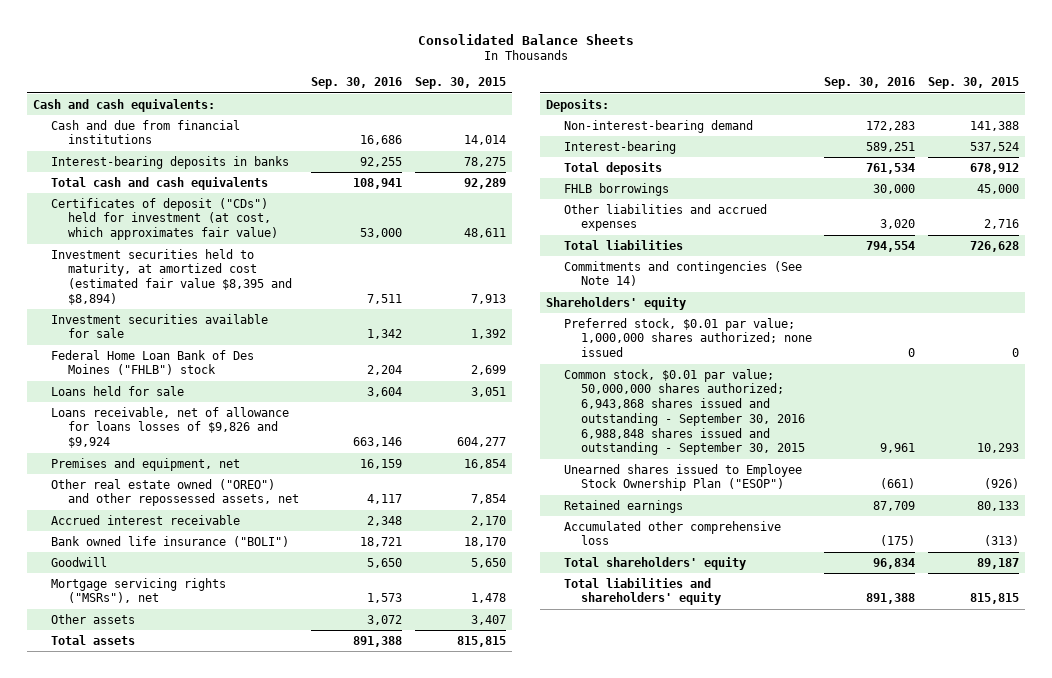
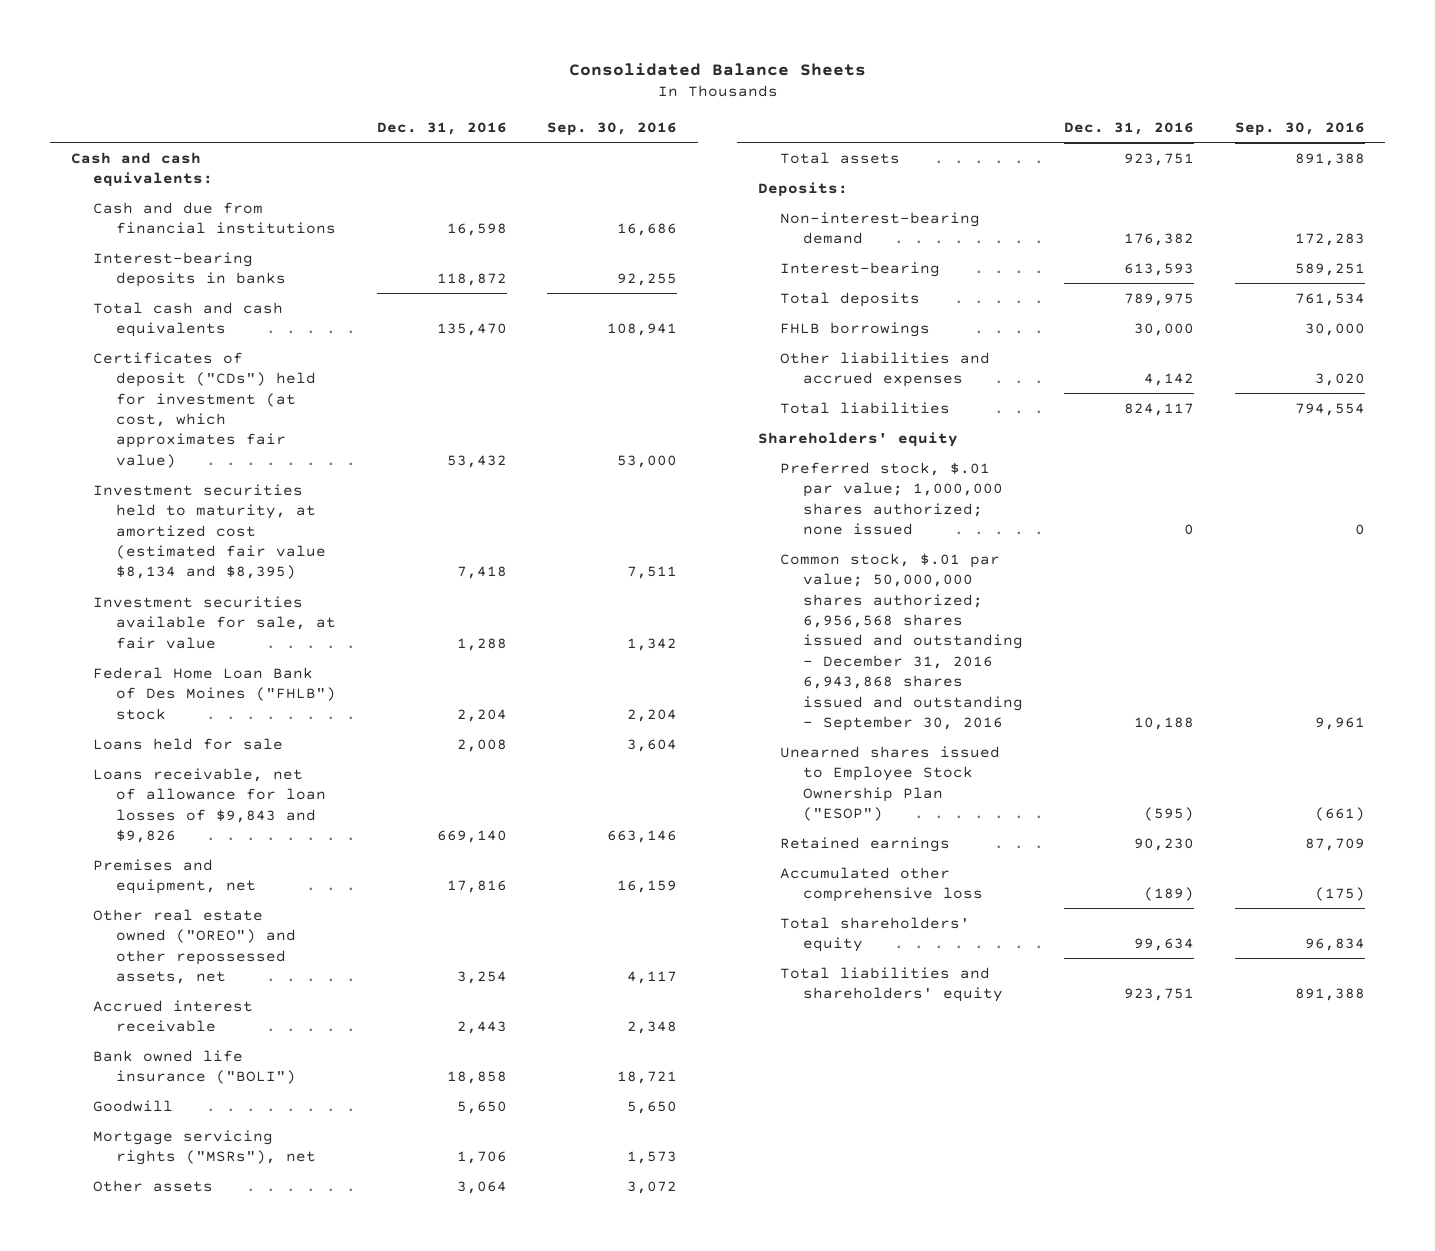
- | Sep. 30, 2016 | Sep. 30, 2015
+ | Dec. 31, 2016 | Sep. 30, 2016
- Investment securities held to maturity, at amortized cost (estimated fair value $8,395 and $8,894) | 7,511 | 7,913
- Investment securities available for sale | 1,342 | 1,392
+ Investment securities held to maturity, at amortized cost (estimated fair value $8,134 and $8,395) | 7,418 | 7,511
+ Investment securities available for sale, at fair value | 1,288 | 1,342
- Loans receivable, net of allowance for loans losses of $9,826 and $9,924 | 663,146 | 604,277
+ Loans receivable, net of allowance for loan losses of $9,843 and $9,826 | 669,140 | 663,146
- Commitments and contingencies (See Note 14)
- Preferred stock, $0.01 par value; 1,000,000 shares authorized; none issued | 0 | 0
- Common stock, $0.01 par value; 50,000,000 shares authorized; 6,943,868 shares issued and outstanding - September 30, 2016 6,988,848 shares issued and outstanding - September 30, 2015 | 9,961 | 10,293
+ Preferred stock, $.01 par value; 1,000,000 shares authorized; none issued | 0 | 0
+ Common stock, $.01 par value; 50,000,000 shares authorized; 6,956,568 shares issued and outstanding - December 31, 2016 6,943,868 shares issued and outstanding - September 30, 2016 | 10,188 | 9,961

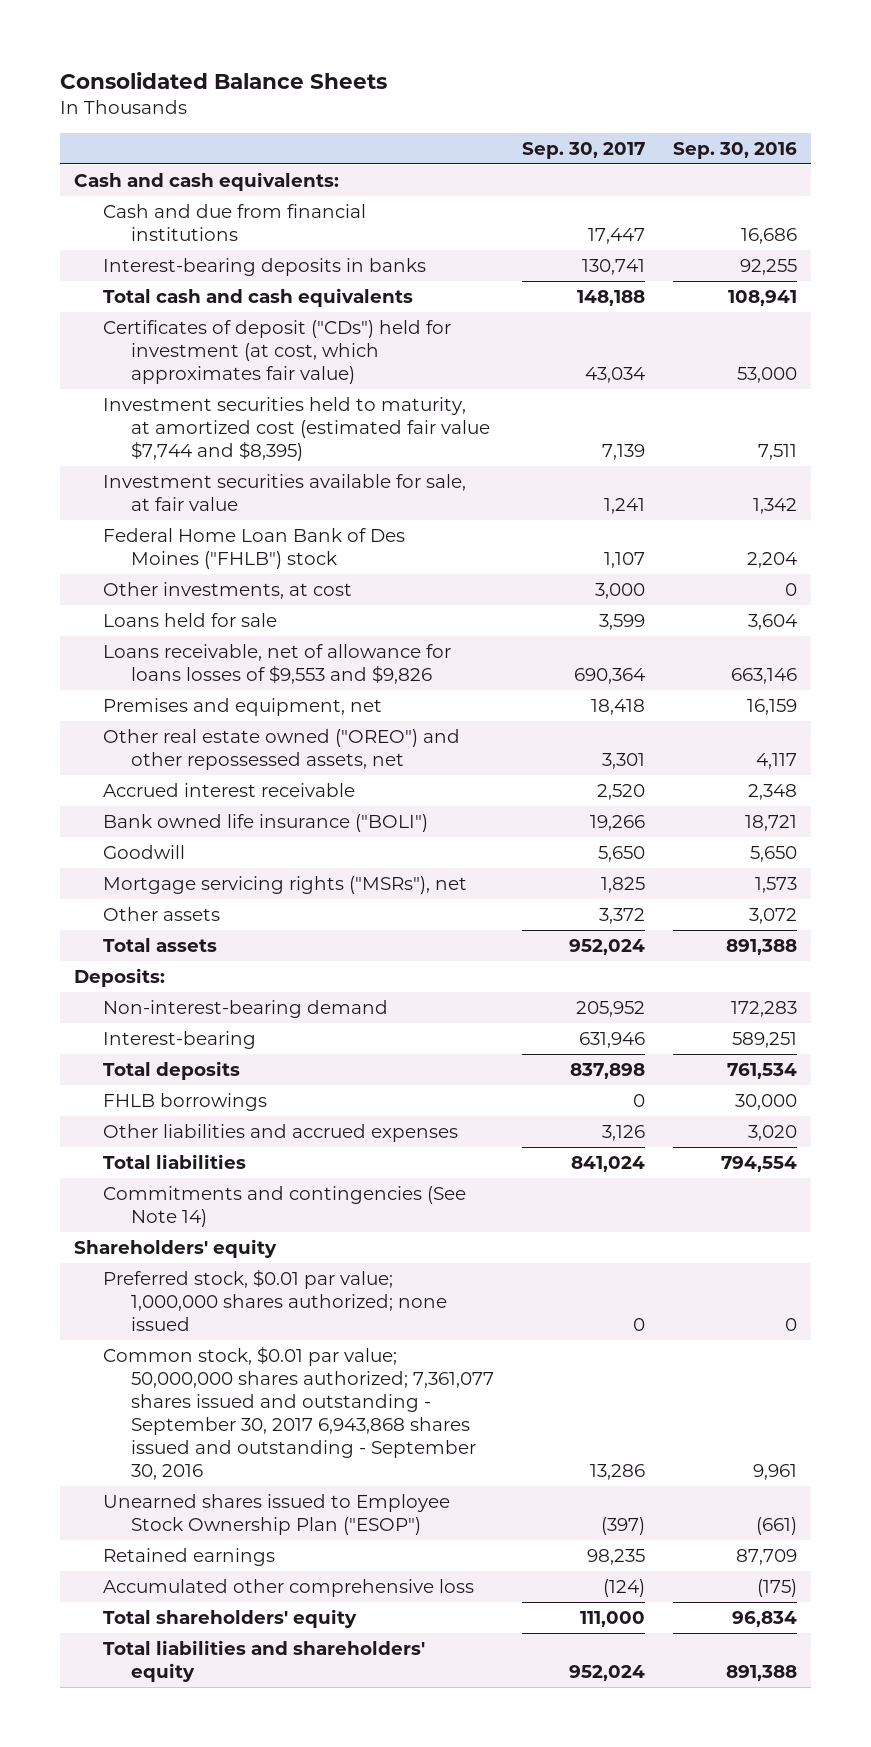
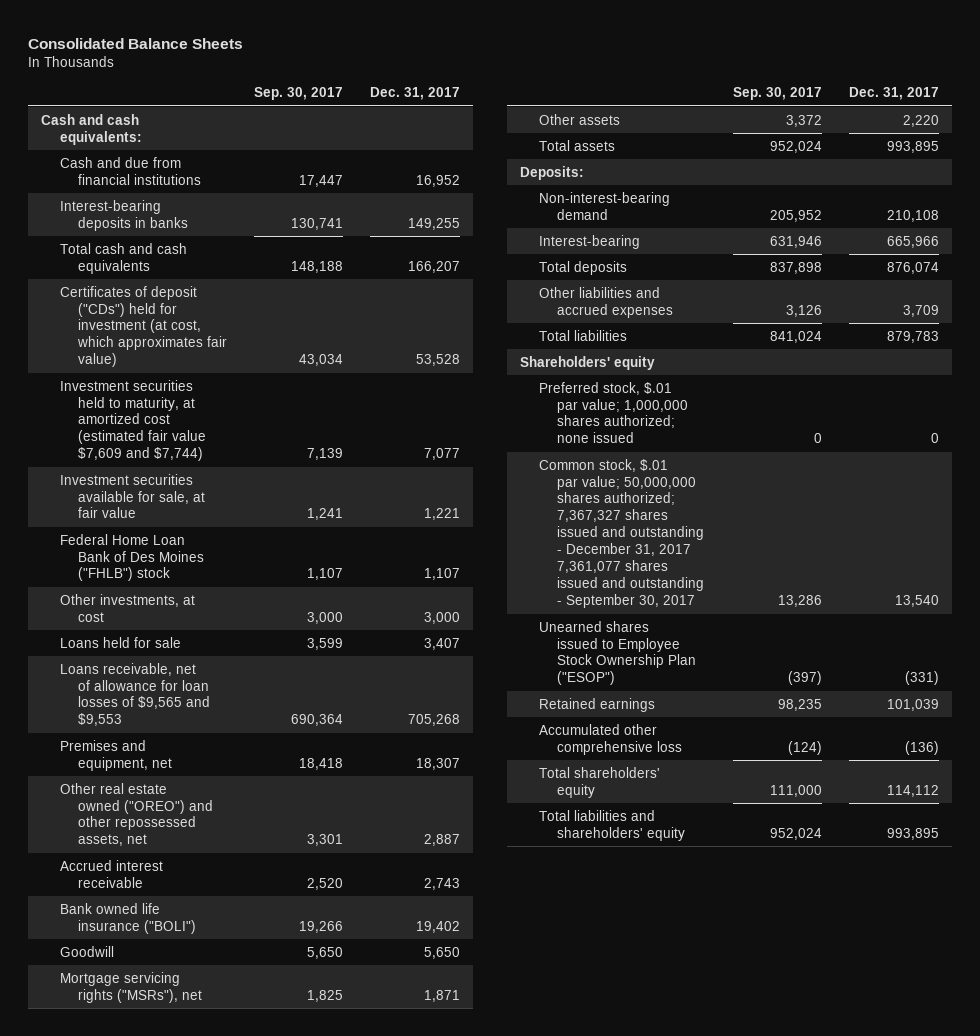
- | Sep. 30, 2017 | Sep. 30, 2016
+ | Sep. 30, 2017 | Dec. 31, 2017
- Investment securities held to maturity, at amortized cost (estimated fair value $7,744 and $8,395) | 7,139 | 7,511
+ Investment securities held to maturity, at amortized cost (estimated fair value $7,609 and $7,744) | 7,139 | 7,077
- Loans receivable, net of allowance for loans losses of $9,553 and $9,826 | 690,364 | 663,146
+ Loans receivable, net of allowance for loan losses of $9,565 and $9,553 | 690,364 | 705,268
- FHLB borrowings | 0 | 30,000
- Commitments and contingencies (See Note 14)
- Preferred stock, $0.01 par value; 1,000,000 shares authorized; none issued | 0 | 0
- Common stock, $0.01 par value; 50,000,000 shares authorized; 7,361,077 shares issued and outstanding - September 30, 2017 6,943,868 shares issued and outstanding - September 30, 2016 | 13,286 | 9,961
+ Preferred stock, $.01 par value; 1,000,000 shares authorized; none issued | 0 | 0
+ Common stock, $.01 par value; 50,000,000 shares authorized; 7,367,327 shares issued and outstanding - December 31, 2017 7,361,077 shares issued and outstanding - September 30, 2017 | 13,286 | 13,540

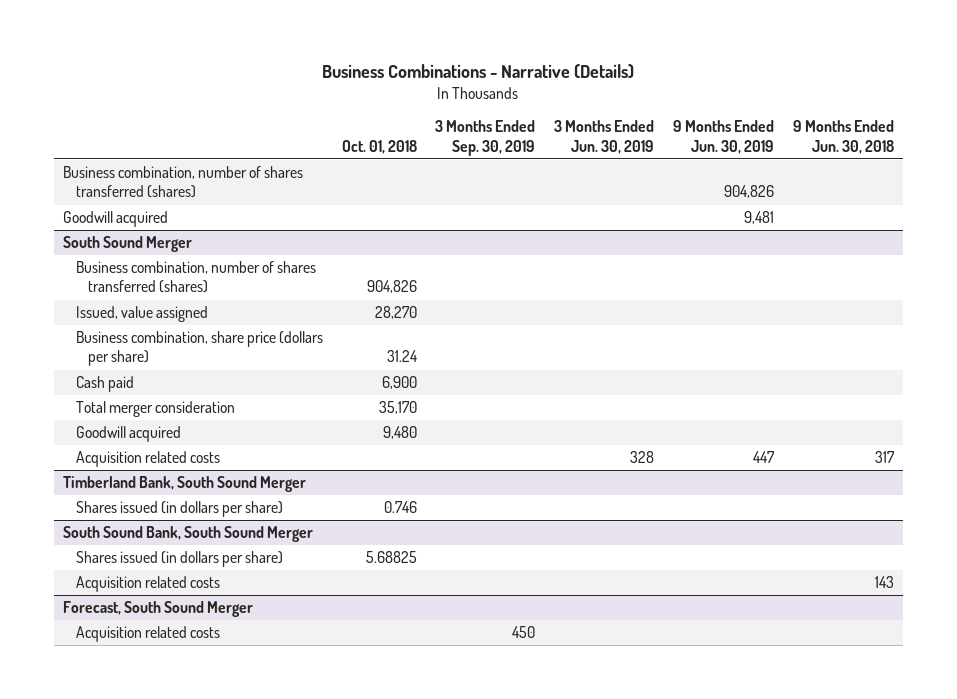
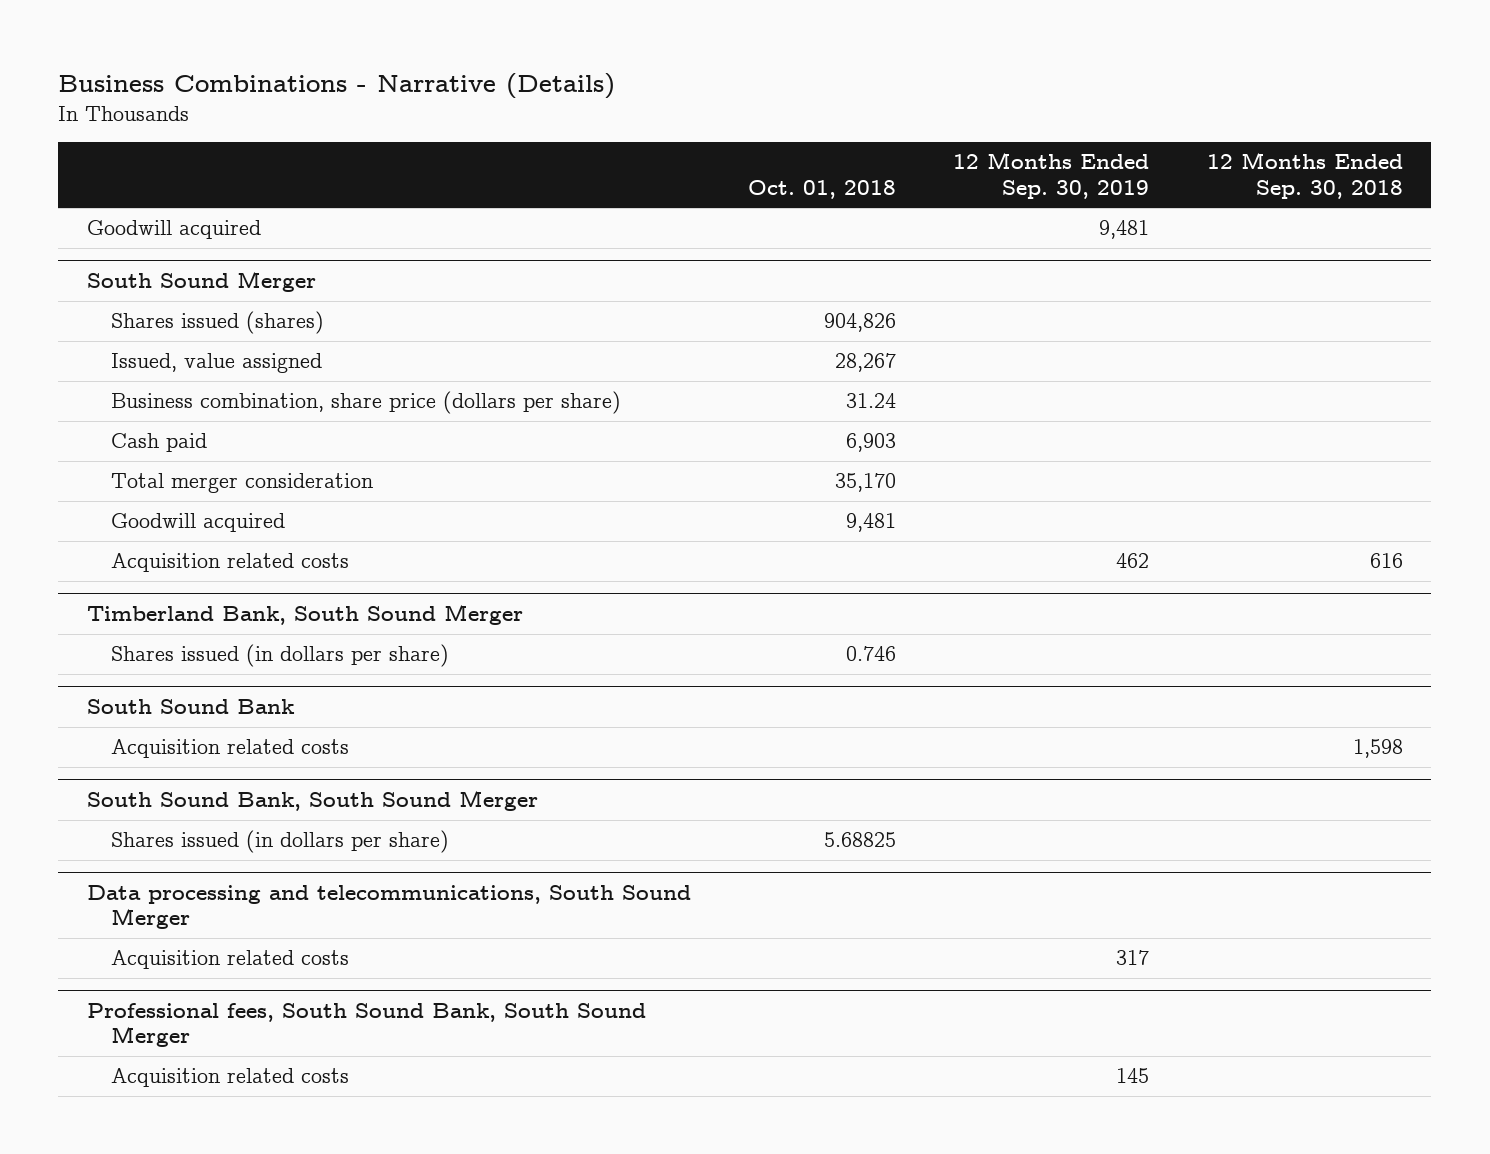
- | Oct. 01, 2018 | 3 Months Ended Sep. 30, 2019 | 3 Months Ended Jun. 30, 2019 | 9 Months Ended Jun. 30, 2019 | 9 Months Ended Jun. 30, 2018
+ | Oct. 01, 2018 | 12 Months Ended Sep. 30, 2019 | 12 Months Ended Sep. 30, 2018
- Business combination, number of shares transferred (shares) | | | | 904,826 |
@ South Sound Merger
- Business combination, number of shares transferred (shares) | 904,826 | | | |
- Issued, value assigned | 28,270 | | | |
+ Shares issued (shares) | 904,826 | |
+ Issued, value assigned | 28,267 | |
- Cash paid | 6,900 | | | |
+ Cash paid | 6,903 | |
- Goodwill acquired | 9,480 | | | |
+ Goodwill acquired | 9,481 | |
+ South Sound Bank
+ Acquisition related costs | | | 1,598
+ Data processing and telecommunications, South Sound Merger
- Forecast, South Sound Merger
+ Professional fees, South Sound Bank, South Sound Merger

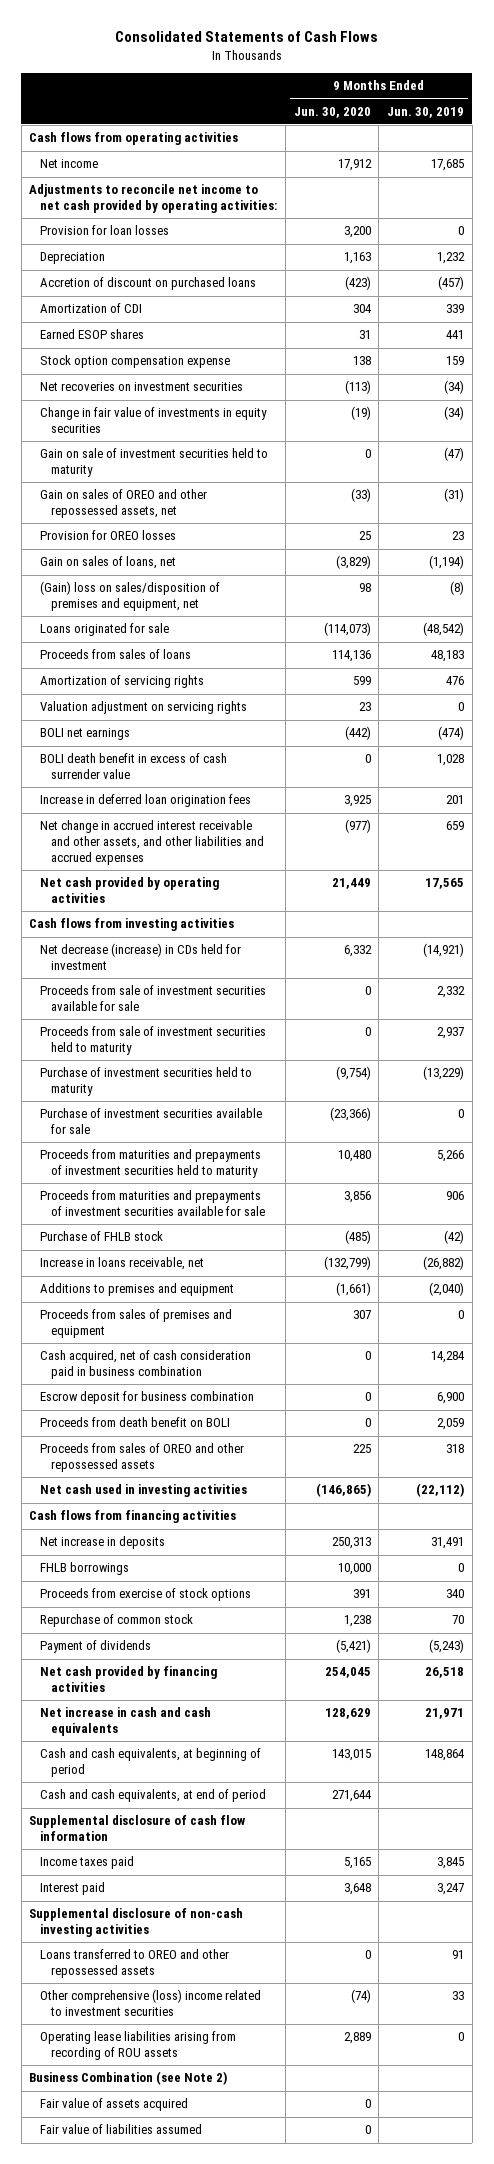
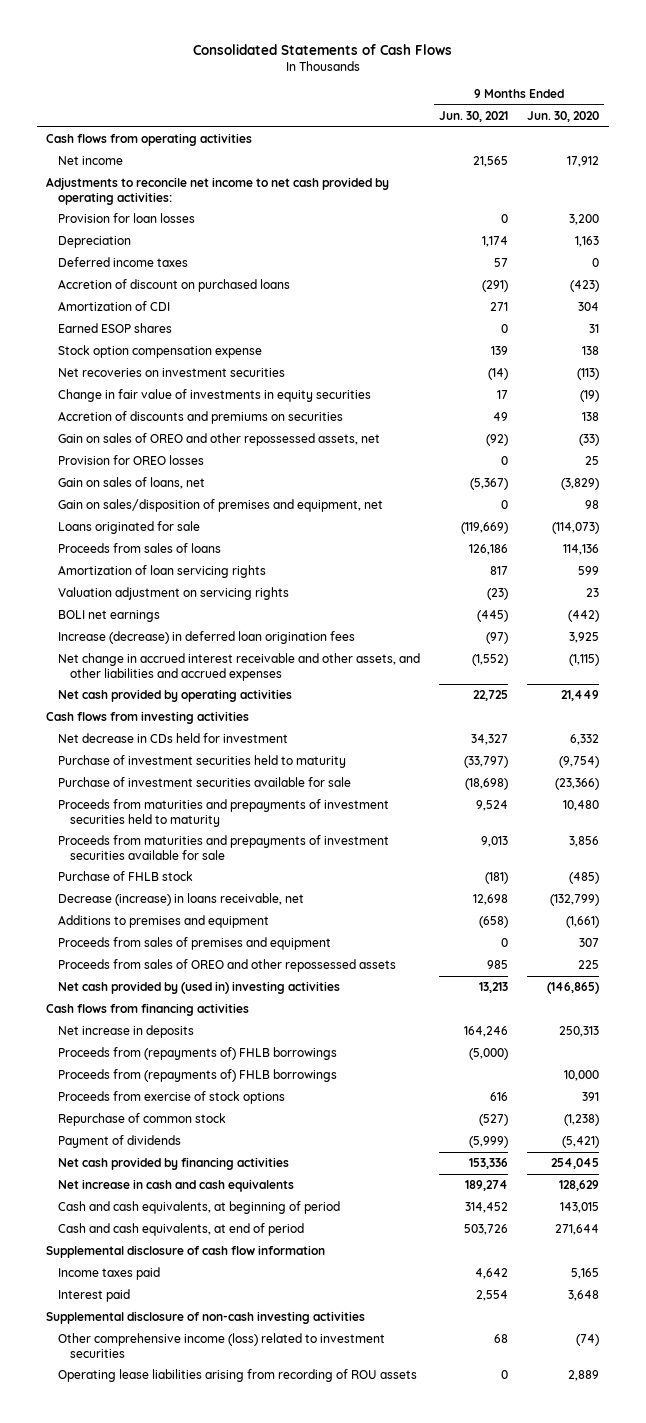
- | 9 Months Ended Jun. 30, 2020 | 9 Months Ended Jun. 30, 2019
+ | 9 Months Ended Jun. 30, 2021 | 9 Months Ended Jun. 30, 2020
+ Deferred income taxes | 57 | 0
- Gain on sale of investment securities held to maturity | 0 | (47)
+ Accretion of discounts and premiums on securities | 49 | 138
- (Gain) loss on sales/disposition of premises and equipment, net | 98 | (8)
+ Gain on sales/disposition of premises and equipment, net | 0 | 98
- Amortization of servicing rights | 599 | 476
+ Amortization of loan servicing rights | 817 | 599
- BOLI death benefit in excess of cash surrender value | 0 | 1,028
- Increase in deferred loan origination fees | 3,925 | 201
- Net change in accrued interest receivable and other assets, and other liabilities and accrued expenses | (977) | 659
+ Increase (decrease) in deferred loan origination fees | (97) | 3,925
+ Net change in accrued interest receivable and other assets, and other liabilities and accrued expenses | (1,552) | (1,115)
- Net decrease (increase) in CDs held for investment | 6,332 | (14,921)
- Proceeds from sale of investment securities available for sale | 0 | 2,332
- Proceeds from sale of investment securities held to maturity | 0 | 2,937
+ Net decrease in CDs held for investment | 34,327 | 6,332
- Increase in loans receivable, net | (132,799) | (26,882)
+ Decrease (increase) in loans receivable, net | 12,698 | (132,799)
- Cash acquired, net of cash consideration paid in business combination | 0 | 14,284
- Escrow deposit for business combination | 0 | 6,900
- Proceeds from death benefit on BOLI | 0 | 2,059
- Net cash used in investing activities | (146,865) | (22,112)
+ Net cash provided by (used in) investing activities | 13,213 | (146,865)
- FHLB borrowings | 10,000 | 0
+ Proceeds from (repayments of) FHLB borrowings | (5,000) |
+ Proceeds from (repayments of) FHLB borrowings | | 10,000
- Repurchase of common stock | 1,238 | 70
+ Repurchase of common stock | (527) | (1,238)
- Loans transferred to OREO and other repossessed assets | 0 | 91
- Other comprehensive (loss) income related to investment securities | (74) | 33
+ Other comprehensive income (loss) related to investment securities | 68 | (74)
- Business Combination (see Note 2)
- Fair value of assets acquired | 0 |
- Fair value of liabilities assumed | 0 |

